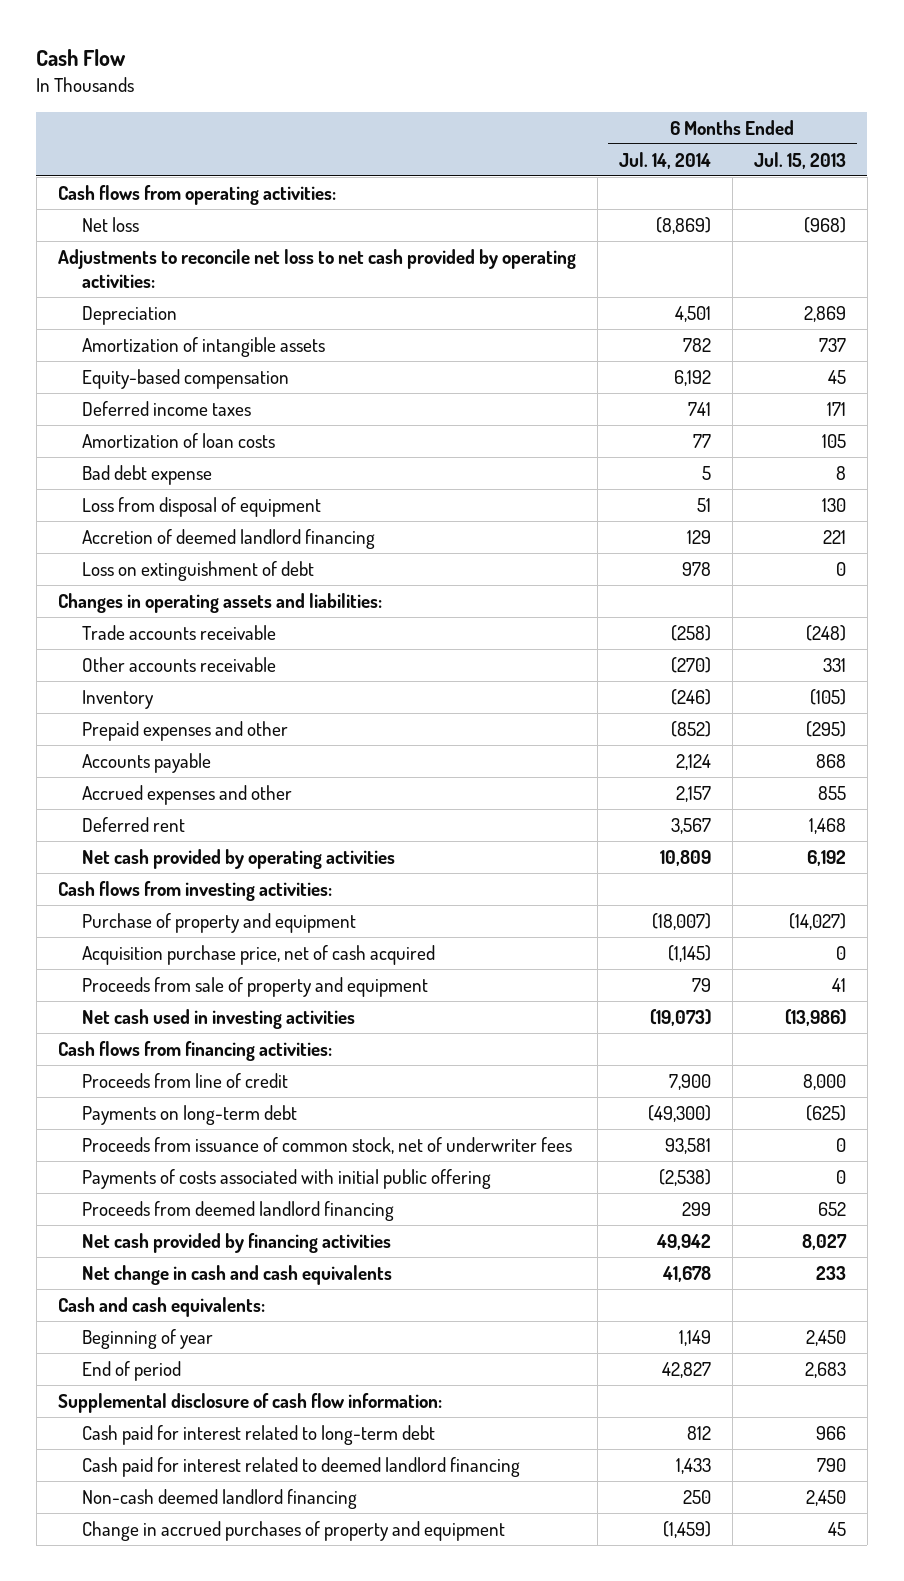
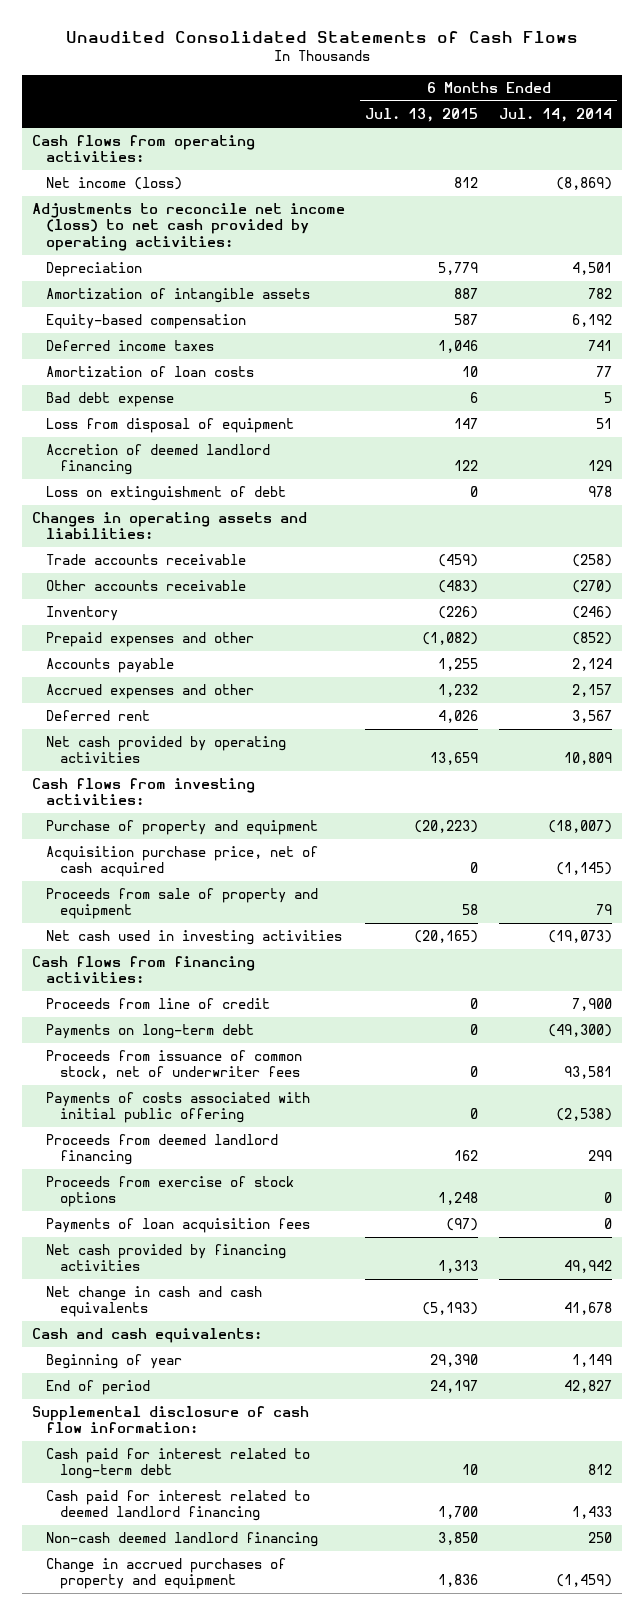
- Cash Flow
+ Unaudited Consolidated Statements of Cash Flows
- | 6 Months Ended Jul. 14, 2014 | 6 Months Ended Jul. 15, 2013
+ | 6 Months Ended Jul. 13, 2015 | 6 Months Ended Jul. 14, 2014
- Net loss | (8,869) | (968)
- Adjustments to reconcile net loss to net cash provided by operating activities:
+ Net income (loss) | 812 | (8,869)
+ Adjustments to reconcile net income (loss) to net cash provided by operating activities:
+ Proceeds from exercise of stock options | 1,248 | 0
+ Payments of loan acquisition fees | (97) | 0

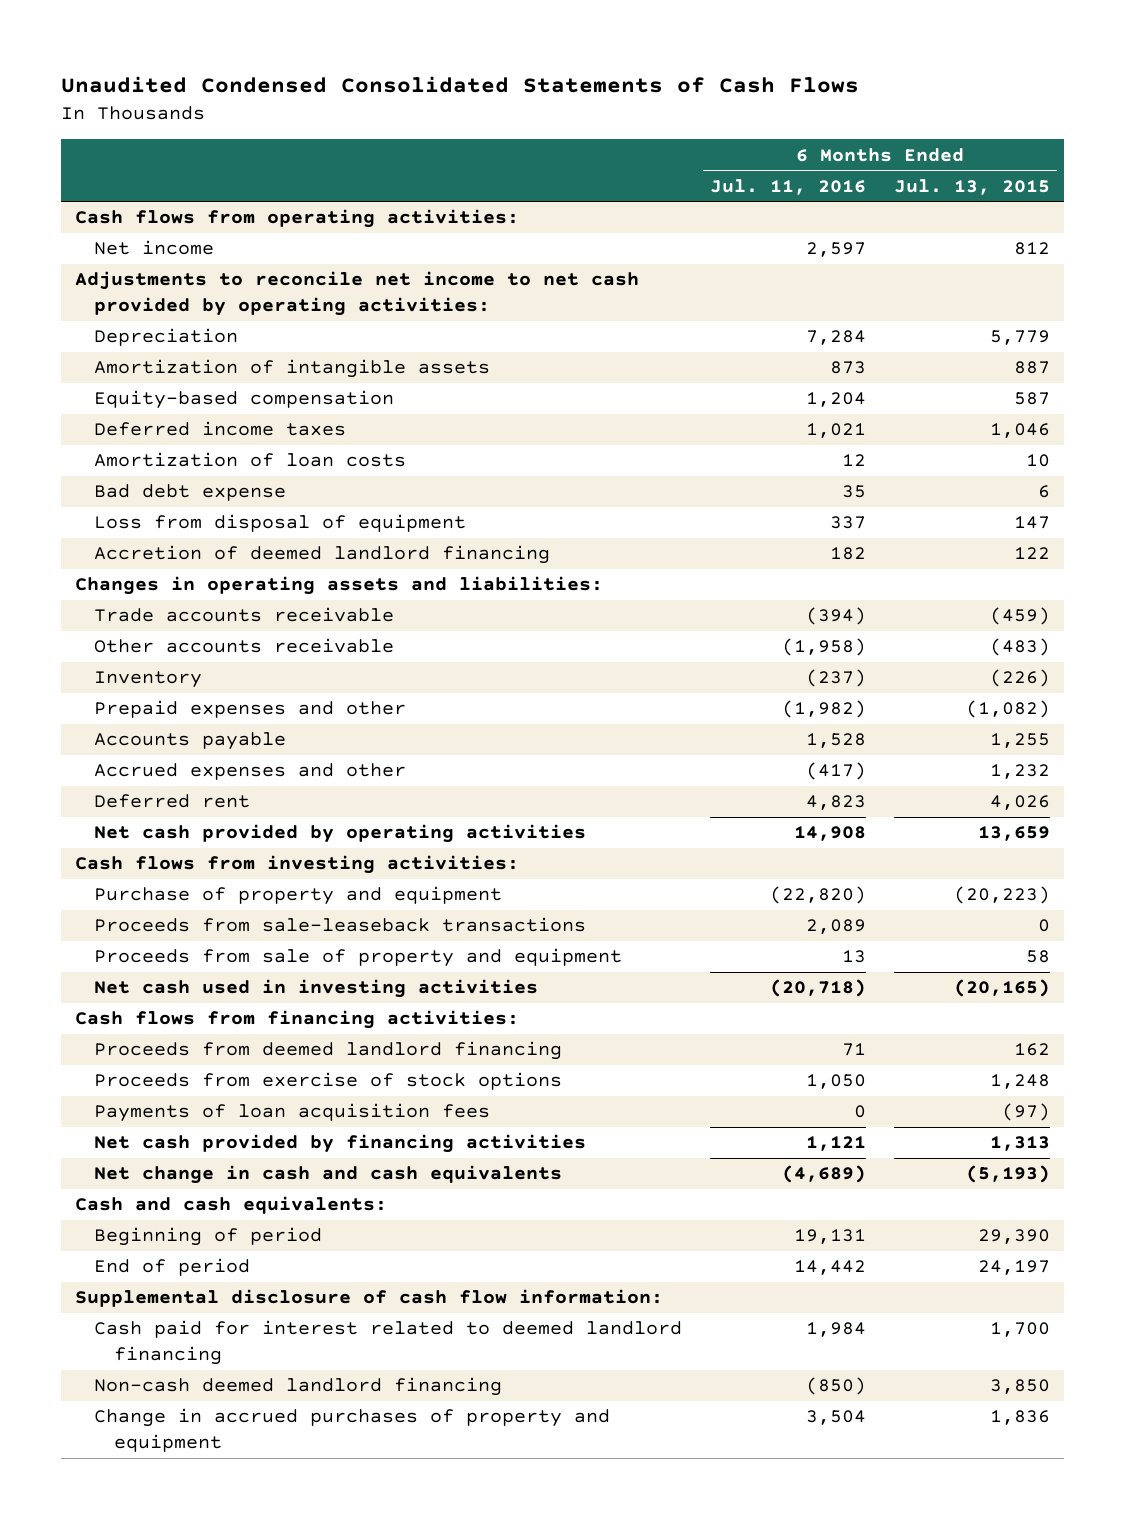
- Unaudited Consolidated Statements of Cash Flows
+ Unaudited Condensed Consolidated Statements of Cash Flows
- | 6 Months Ended Jul. 13, 2015 | 6 Months Ended Jul. 14, 2014
+ | 6 Months Ended Jul. 11, 2016 | 6 Months Ended Jul. 13, 2015
- Net income (loss) | 812 | (8,869)
- Adjustments to reconcile net income (loss) to net cash provided by operating activities:
+ Net income | 2,597 | 812
+ Adjustments to reconcile net income to net cash provided by operating activities:
- Loss on extinguishment of debt | 0 | 978
- Acquisition purchase price, net of cash acquired | 0 | (1,145)
+ Proceeds from sale-leaseback transactions | 2,089 | 0
- Proceeds from line of credit | 0 | 7,900
- Payments on long-term debt | 0 | (49,300)
- Proceeds from issuance of common stock, net of underwriter fees | 0 | 93,581
- Payments of costs associated with initial public offering | 0 | (2,538)
- Beginning of year | 29,390 | 1,149
+ Beginning of period | 19,131 | 29,390
- Cash paid for interest related to long-term debt | 10 | 812

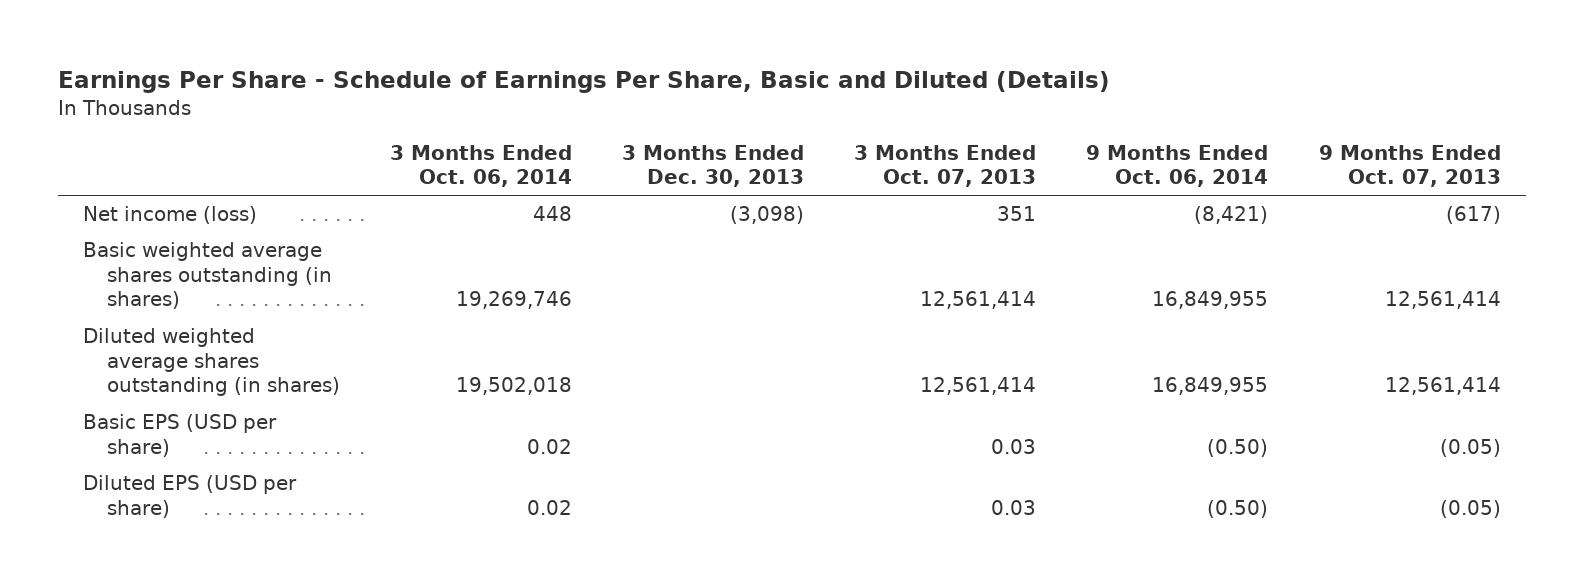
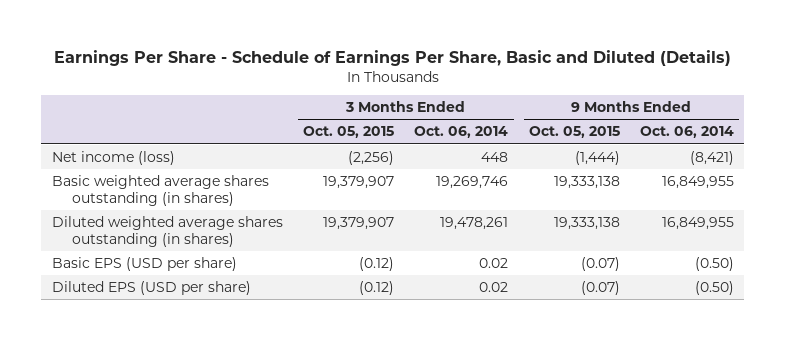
- | 3 Months Ended Oct. 06, 2014 | 3 Months Ended Dec. 30, 2013 | 3 Months Ended Oct. 07, 2013 | 9 Months Ended Oct. 06, 2014 | 9 Months Ended Oct. 07, 2013
+ | 3 Months Ended Oct. 05, 2015 | 3 Months Ended Oct. 06, 2014 | 9 Months Ended Oct. 05, 2015 | 9 Months Ended Oct. 06, 2014
- Diluted weighted average shares outstanding (in shares) | 19,502,018 | | 12,561,414 | 16,849,955 | 12,561,414
+ Diluted weighted average shares outstanding (in shares) | 19,379,907 | 19,478,261 | 19,333,138 | 16,849,955

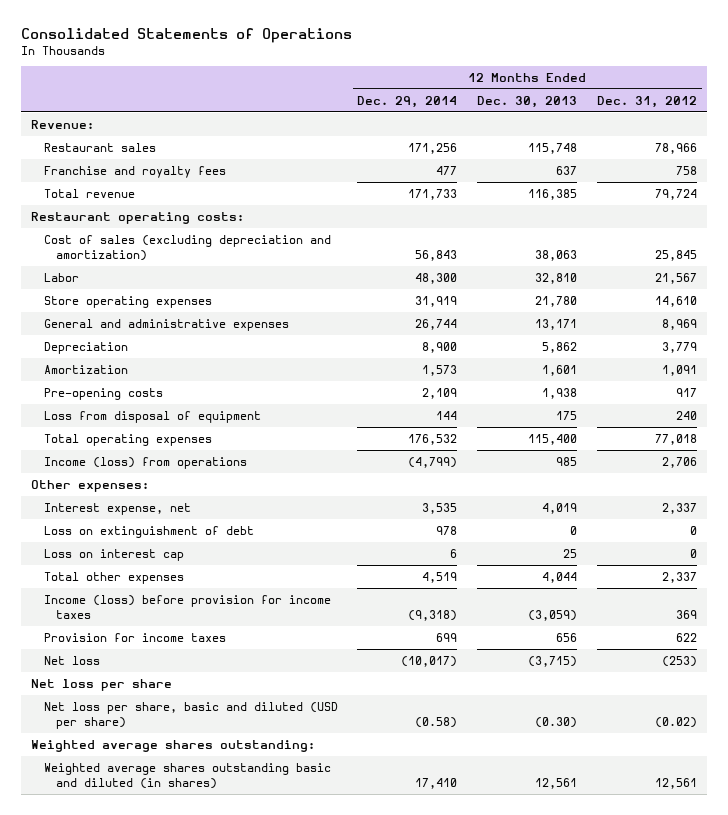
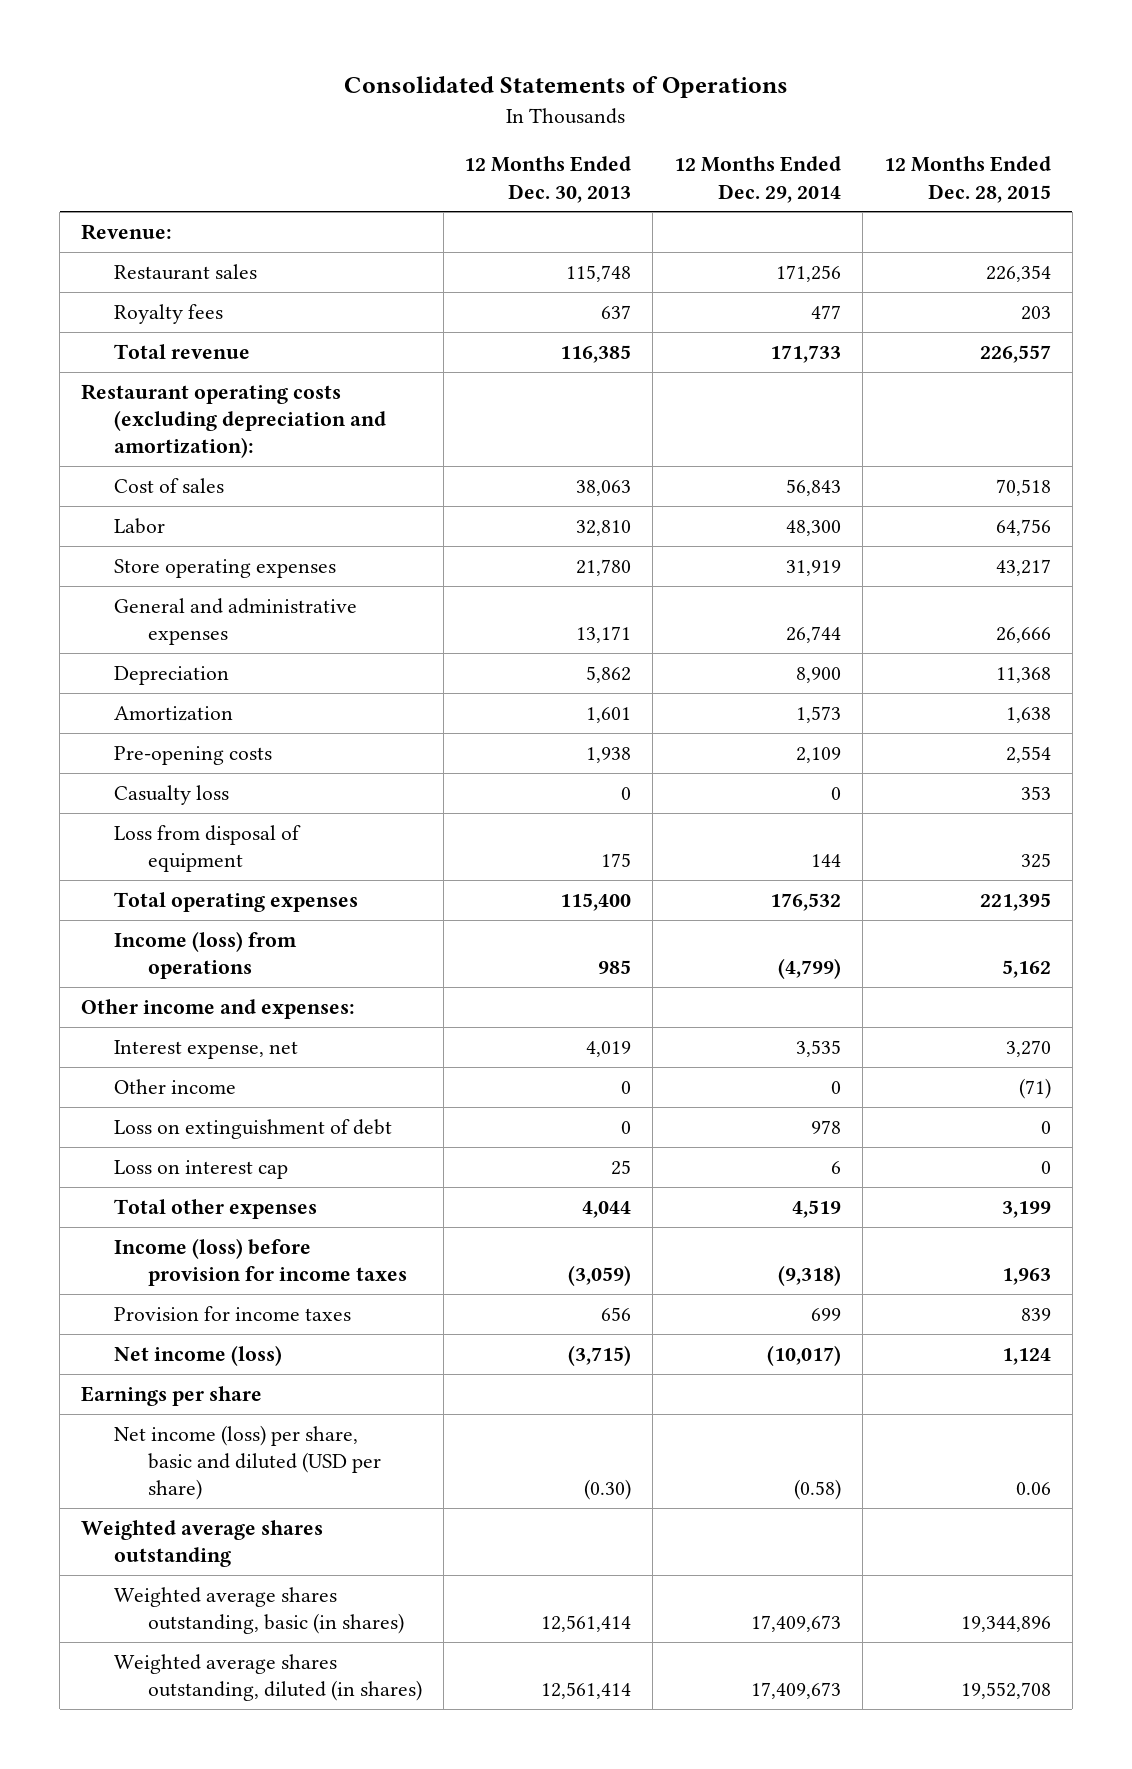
- | 12 Months Ended Dec. 29, 2014 | 12 Months Ended Dec. 30, 2013 | 12 Months Ended Dec. 31, 2012
+ | 12 Months Ended Dec. 30, 2013 | 12 Months Ended Dec. 29, 2014 | 12 Months Ended Dec. 28, 2015
- Franchise and royalty fees | 477 | 637 | 758
+ Royalty fees | 637 | 477 | 203
- Restaurant operating costs:
- Cost of sales (excluding depreciation and amortization) | 56,843 | 38,063 | 25,845
+ Restaurant operating costs (excluding depreciation and amortization):
+ Cost of sales | 38,063 | 56,843 | 70,518
+ Casualty loss | 0 | 0 | 353
- Other expenses:
+ Other income and expenses:
+ Other income | 0 | 0 | (71)
- Net loss | (10,017) | (3,715) | (253)
- Net loss per share
- Net loss per share, basic and diluted (USD per share) | (0.58) | (0.30) | (0.02)
- Weighted average shares outstanding:
- Weighted average shares outstanding basic and diluted (in shares) | 17,410 | 12,561 | 12,561
+ Net income (loss) | (3,715) | (10,017) | 1,124
+ Earnings per share
+ Net income (loss) per share, basic and diluted (USD per share) | (0.30) | (0.58) | 0.06
+ Weighted average shares outstanding
+ Weighted average shares outstanding, basic (in shares) | 12,561,414 | 17,409,673 | 19,344,896
+ Weighted average shares outstanding, diluted (in shares) | 12,561,414 | 17,409,673 | 19,552,708

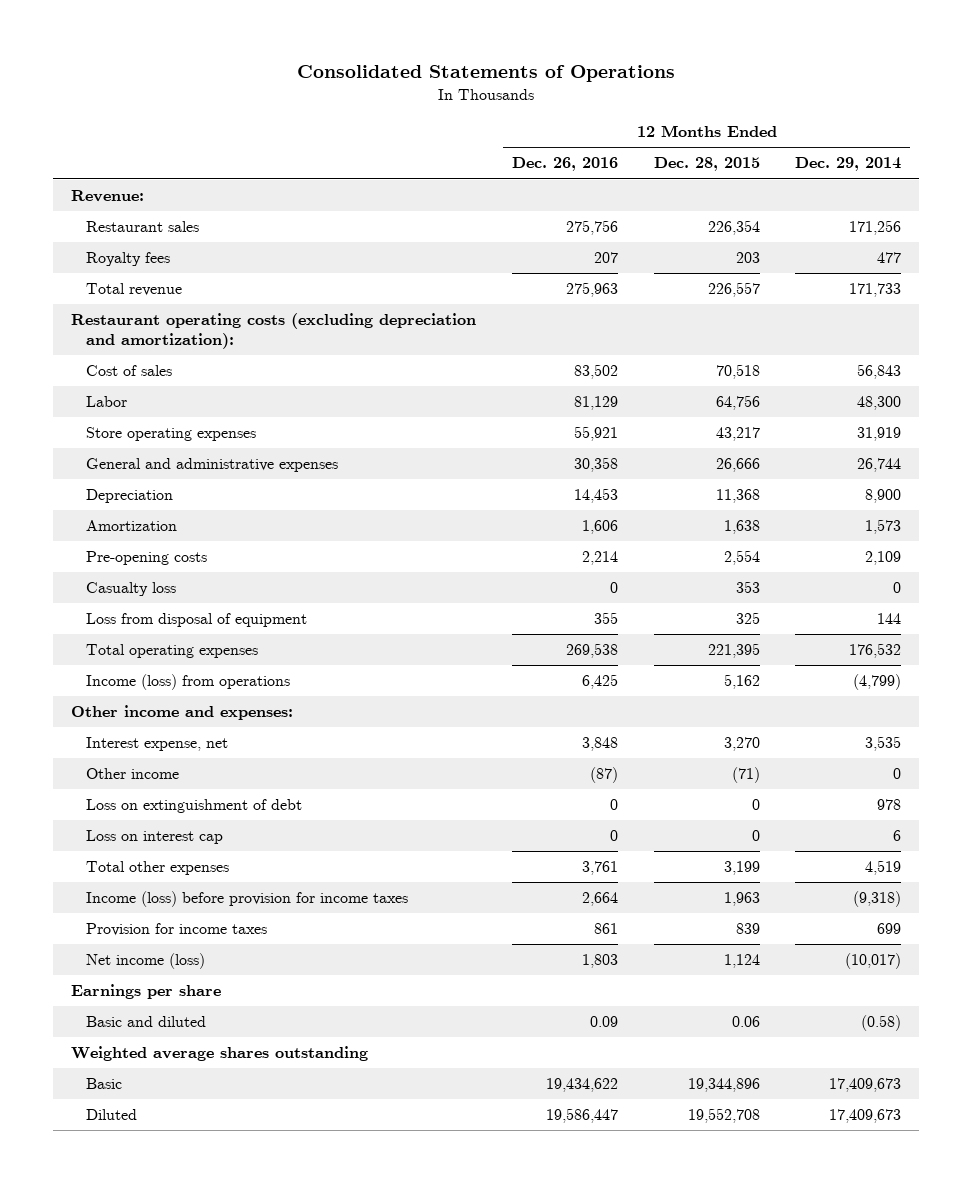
- | 12 Months Ended Dec. 30, 2013 | 12 Months Ended Dec. 29, 2014 | 12 Months Ended Dec. 28, 2015
+ | 12 Months Ended Dec. 26, 2016 | 12 Months Ended Dec. 28, 2015 | 12 Months Ended Dec. 29, 2014
- Net income (loss) per share, basic and diluted (USD per share) | (0.30) | (0.58) | 0.06
+ Basic and diluted | 0.09 | 0.06 | (0.58)
- Weighted average shares outstanding, basic (in shares) | 12,561,414 | 17,409,673 | 19,344,896
- Weighted average shares outstanding, diluted (in shares) | 12,561,414 | 17,409,673 | 19,552,708
+ Basic | 19,434,622 | 19,344,896 | 17,409,673
+ Diluted | 19,586,447 | 19,552,708 | 17,409,673

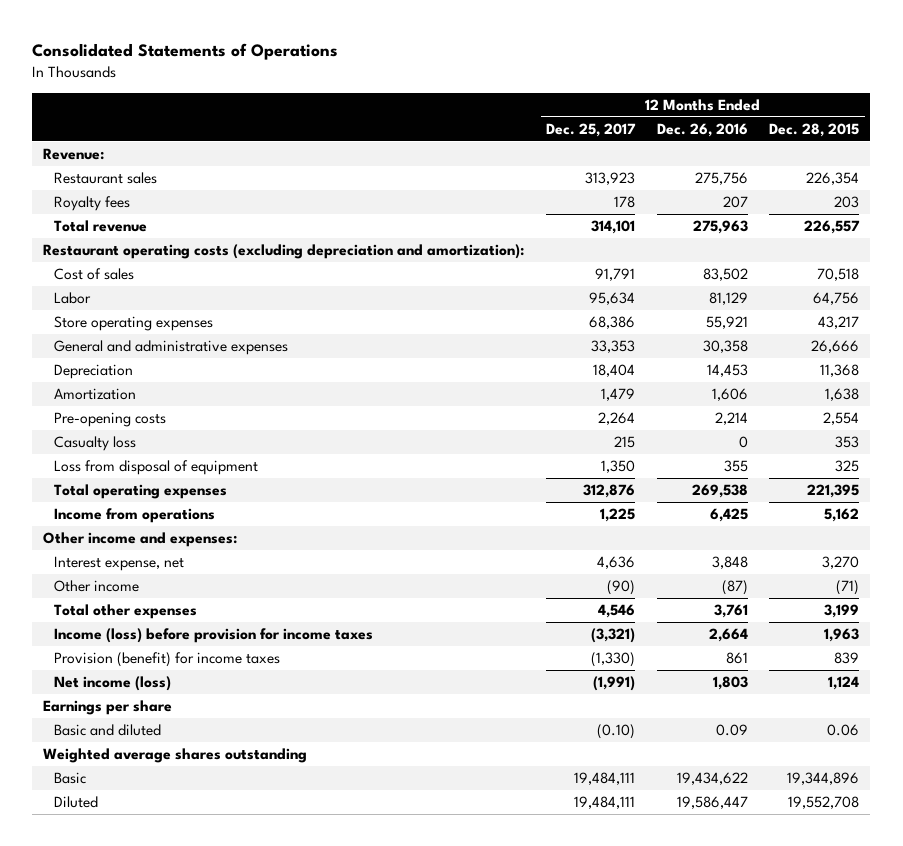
- | 12 Months Ended Dec. 26, 2016 | 12 Months Ended Dec. 28, 2015 | 12 Months Ended Dec. 29, 2014
+ | 12 Months Ended Dec. 25, 2017 | 12 Months Ended Dec. 26, 2016 | 12 Months Ended Dec. 28, 2015
- Income (loss) from operations | 6,425 | 5,162 | (4,799)
+ Income from operations | 1,225 | 6,425 | 5,162
- Loss on extinguishment of debt | 0 | 0 | 978
- Loss on interest cap | 0 | 0 | 6
- Provision for income taxes | 861 | 839 | 699
+ Provision (benefit) for income taxes | (1,330) | 861 | 839

